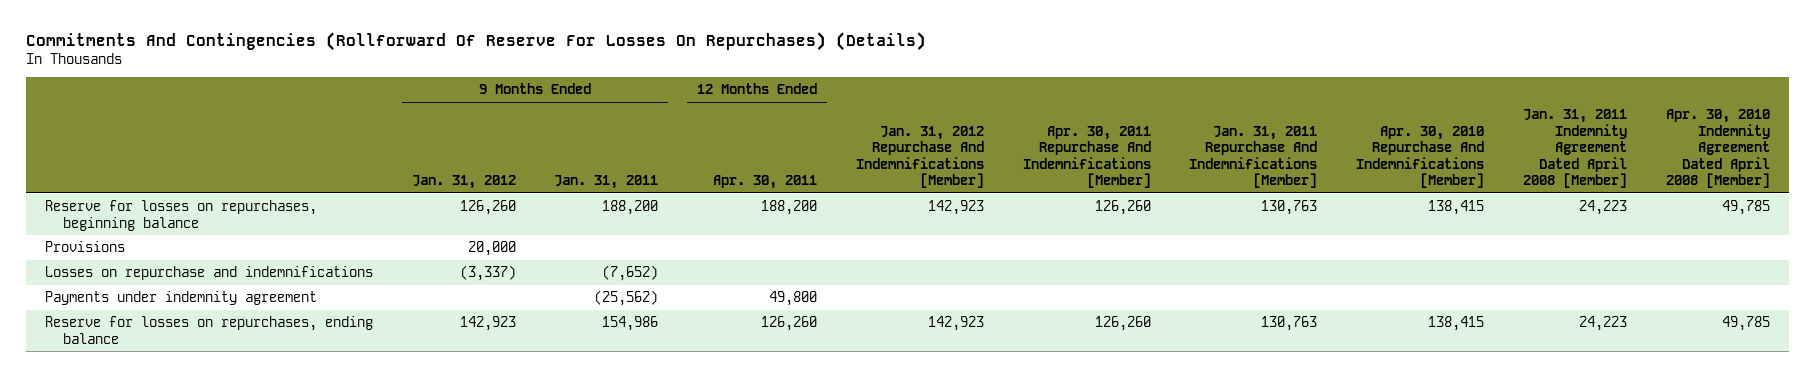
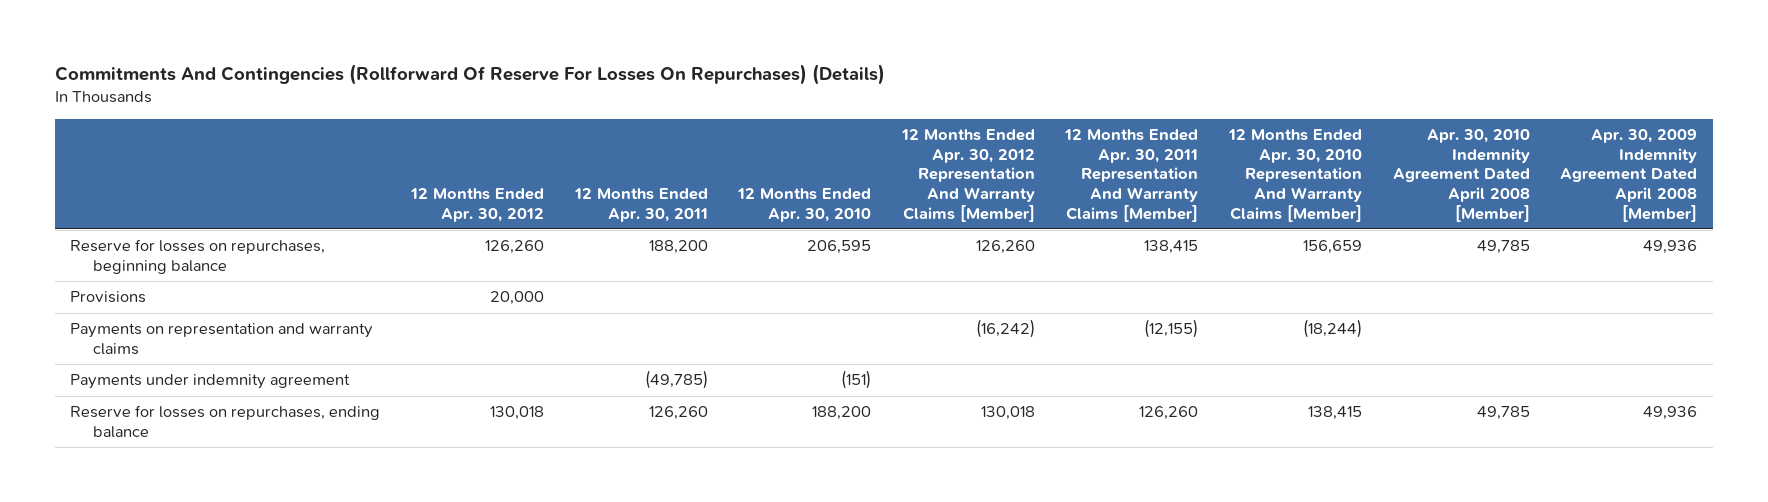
- | 9 Months Ended Jan. 31, 2012 | 9 Months Ended Jan. 31, 2011 | 12 Months Ended Apr. 30, 2011 | Jan. 31, 2012 Repurchase And Indemnifications [Member] | Apr. 30, 2011 Repurchase And Indemnifications [Member] | Jan. 31, 2011 Repurchase And Indemnifications [Member] | Apr. 30, 2010 Repurchase And Indemnifications [Member] | Jan. 31, 2011 Indemnity Agreement Dated April 2008 [Member] | Apr. 30, 2010 Indemnity Agreement Dated April 2008 [Member]
+ | 12 Months Ended Apr. 30, 2012 | 12 Months Ended Apr. 30, 2011 | 12 Months Ended Apr. 30, 2010 | 12 Months Ended Apr. 30, 2012 Representation And Warranty Claims [Member] | 12 Months Ended Apr. 30, 2011 Representation And Warranty Claims [Member] | 12 Months Ended Apr. 30, 2010 Representation And Warranty Claims [Member] | Apr. 30, 2010 Indemnity Agreement Dated April 2008 [Member] | Apr. 30, 2009 Indemnity Agreement Dated April 2008 [Member]
- Losses on repurchase and indemnifications | (3,337) | (7,652) | | | | | | |
- Payments under indemnity agreement | | (25,562) | 49,800 | | | | | |
+ Payments on representation and warranty claims | | | | (16,242) | (12,155) | (18,244) | |
+ Payments under indemnity agreement | | (49,785) | (151) | | | | |

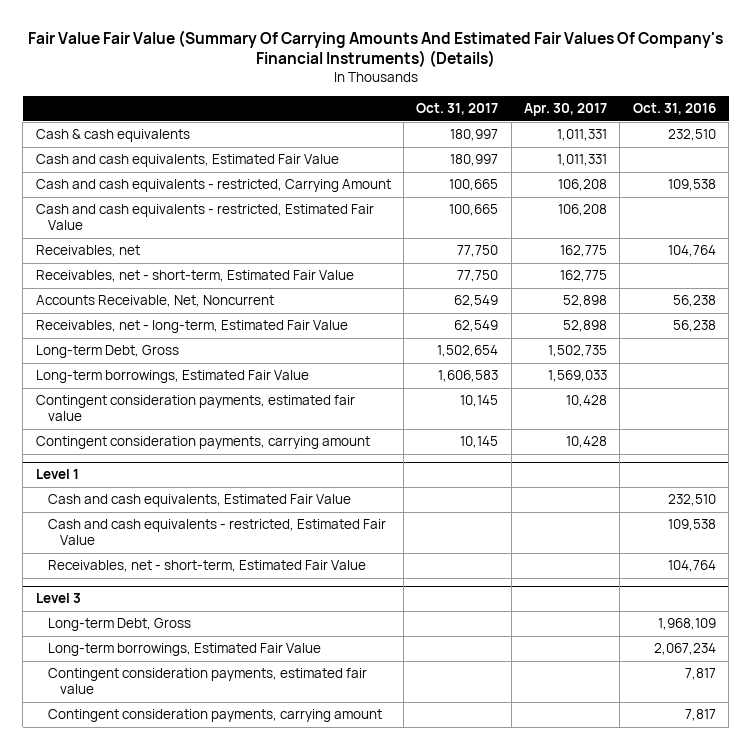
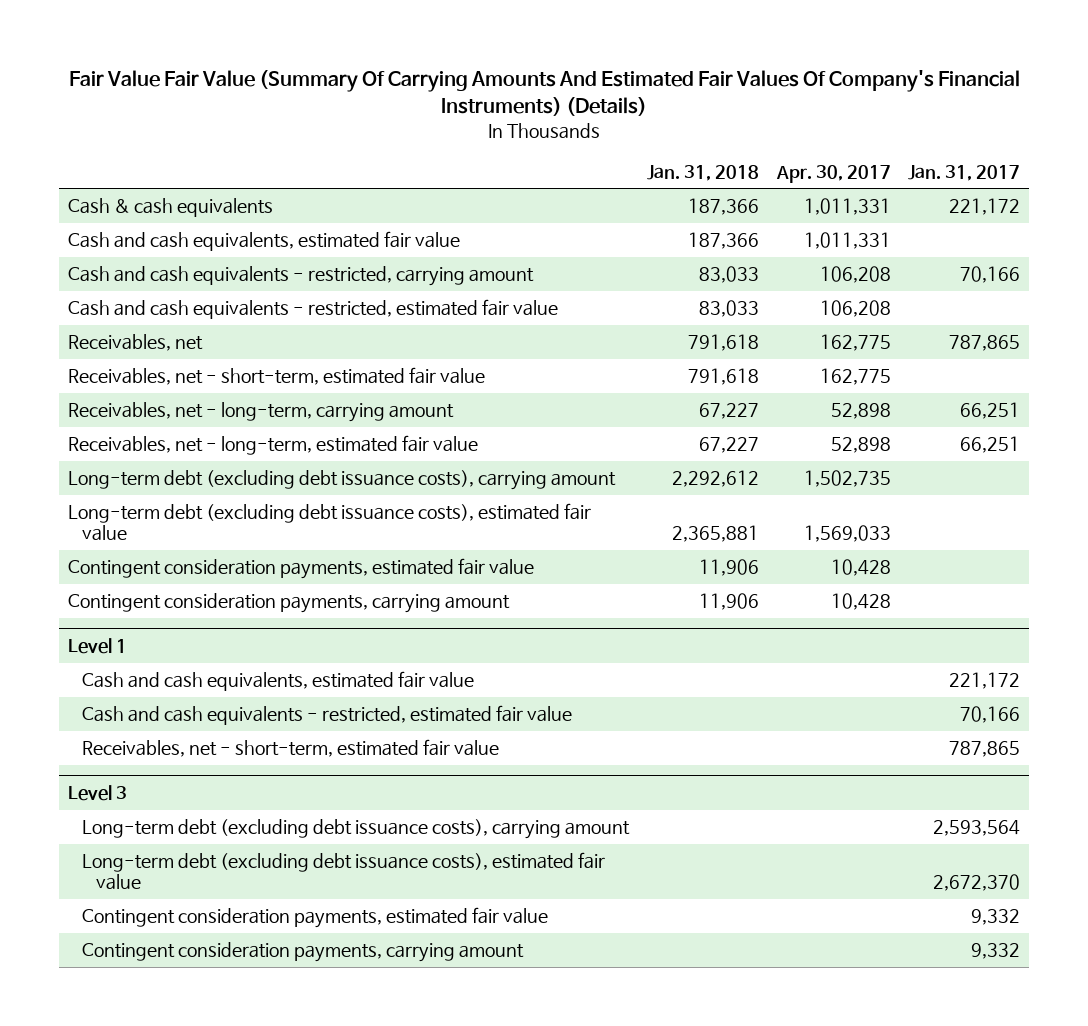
- | Oct. 31, 2017 | Apr. 30, 2017 | Oct. 31, 2016
+ | Jan. 31, 2018 | Apr. 30, 2017 | Jan. 31, 2017
- Cash and cash equivalents, Estimated Fair Value | 180,997 | 1,011,331 |
- Cash and cash equivalents - restricted, Carrying Amount | 100,665 | 106,208 | 109,538
- Cash and cash equivalents - restricted, Estimated Fair Value | 100,665 | 106,208 |
+ Cash and cash equivalents, estimated fair value | 187,366 | 1,011,331 |
+ Cash and cash equivalents - restricted, carrying amount | 83,033 | 106,208 | 70,166
+ Cash and cash equivalents - restricted, estimated fair value | 83,033 | 106,208 |
- Receivables, net - short-term, Estimated Fair Value | 77,750 | 162,775 |
- Accounts Receivable, Net, Noncurrent | 62,549 | 52,898 | 56,238
- Receivables, net - long-term, Estimated Fair Value | 62,549 | 52,898 | 56,238
- Long-term Debt, Gross | 1,502,654 | 1,502,735 |
- Long-term borrowings, Estimated Fair Value | 1,606,583 | 1,569,033 |
+ Receivables, net - short-term, estimated fair value | 791,618 | 162,775 |
+ Receivables, net - long-term, carrying amount | 67,227 | 52,898 | 66,251
+ Receivables, net - long-term, estimated fair value | 67,227 | 52,898 | 66,251
+ Long-term debt (excluding debt issuance costs), carrying amount | 2,292,612 | 1,502,735 |
+ Long-term debt (excluding debt issuance costs), estimated fair value | 2,365,881 | 1,569,033 |
@ Level 1
- Cash and cash equivalents, Estimated Fair Value | | | 232,510
- Cash and cash equivalents - restricted, Estimated Fair Value | | | 109,538
- Receivables, net - short-term, Estimated Fair Value | | | 104,764
+ Cash and cash equivalents, estimated fair value | | | 221,172
+ Cash and cash equivalents - restricted, estimated fair value | | | 70,166
+ Receivables, net - short-term, estimated fair value | | | 787,865
@ Level 3
- Long-term Debt, Gross | | | 1,968,109
- Long-term borrowings, Estimated Fair Value | | | 2,067,234
+ Long-term debt (excluding debt issuance costs), carrying amount | | | 2,593,564
+ Long-term debt (excluding debt issuance costs), estimated fair value | | | 2,672,370

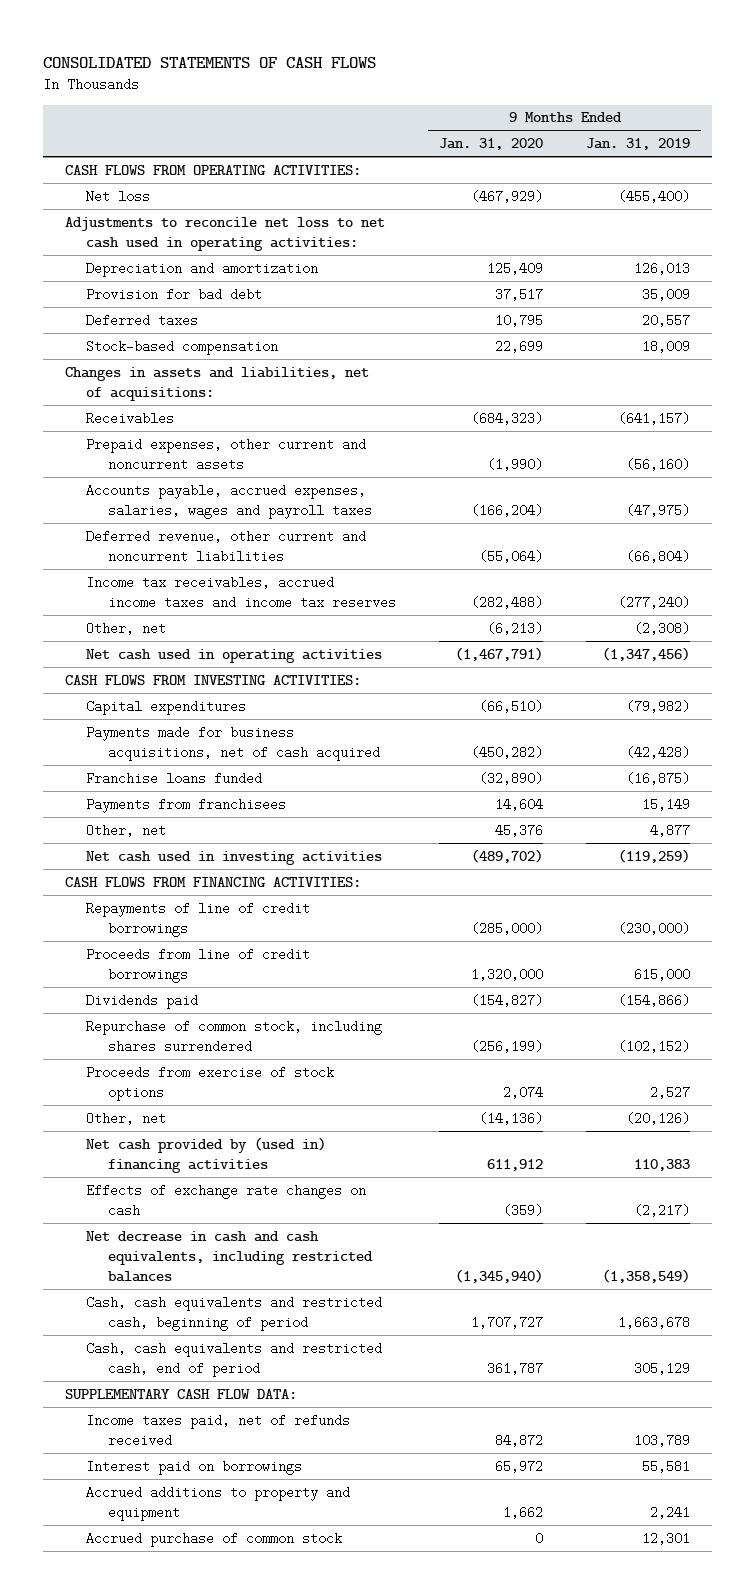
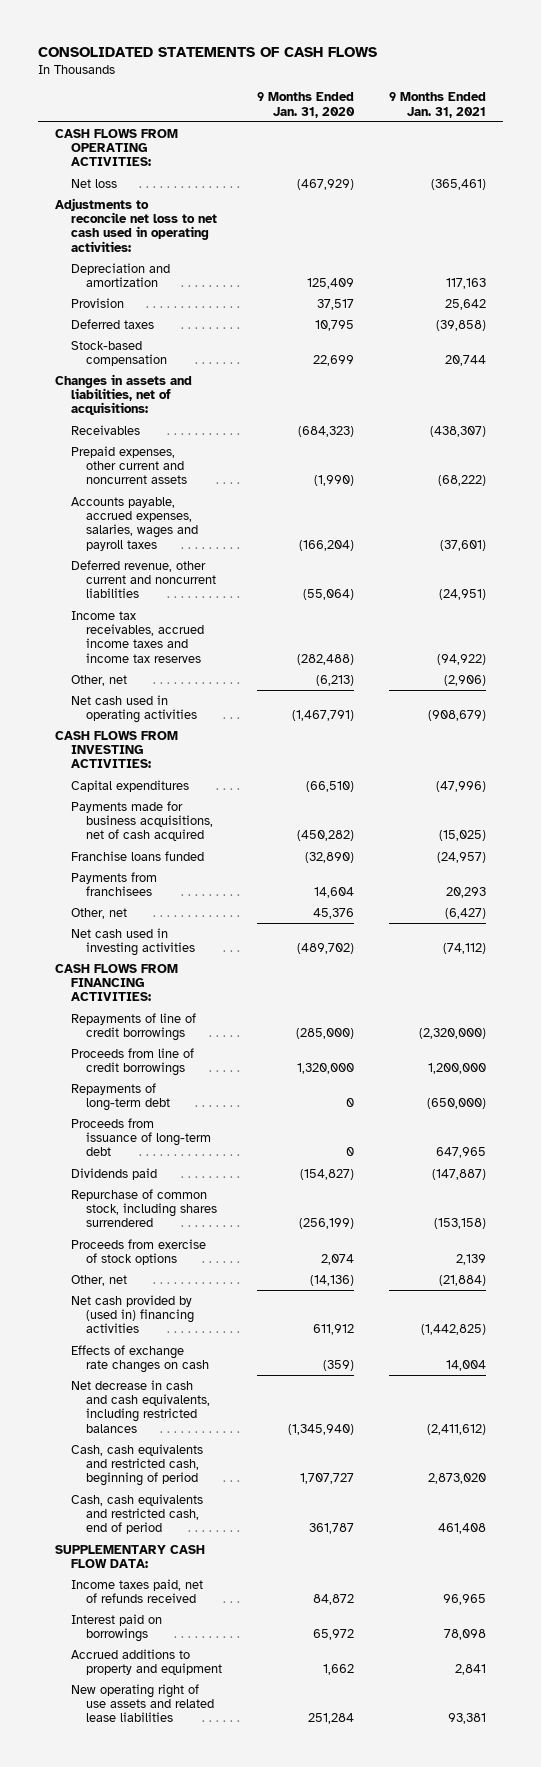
- | 9 Months Ended Jan. 31, 2020 | 9 Months Ended Jan. 31, 2019
+ | 9 Months Ended Jan. 31, 2020 | 9 Months Ended Jan. 31, 2021
- Provision for bad debt | 37,517 | 35,009
+ Provision | 37,517 | 25,642
+ Repayments of long-term debt | 0 | (650,000)
+ Proceeds from issuance of long-term debt | 0 | 647,965
- Accrued purchase of common stock | 0 | 12,301
+ New operating right of use assets and related lease liabilities | 251,284 | 93,381

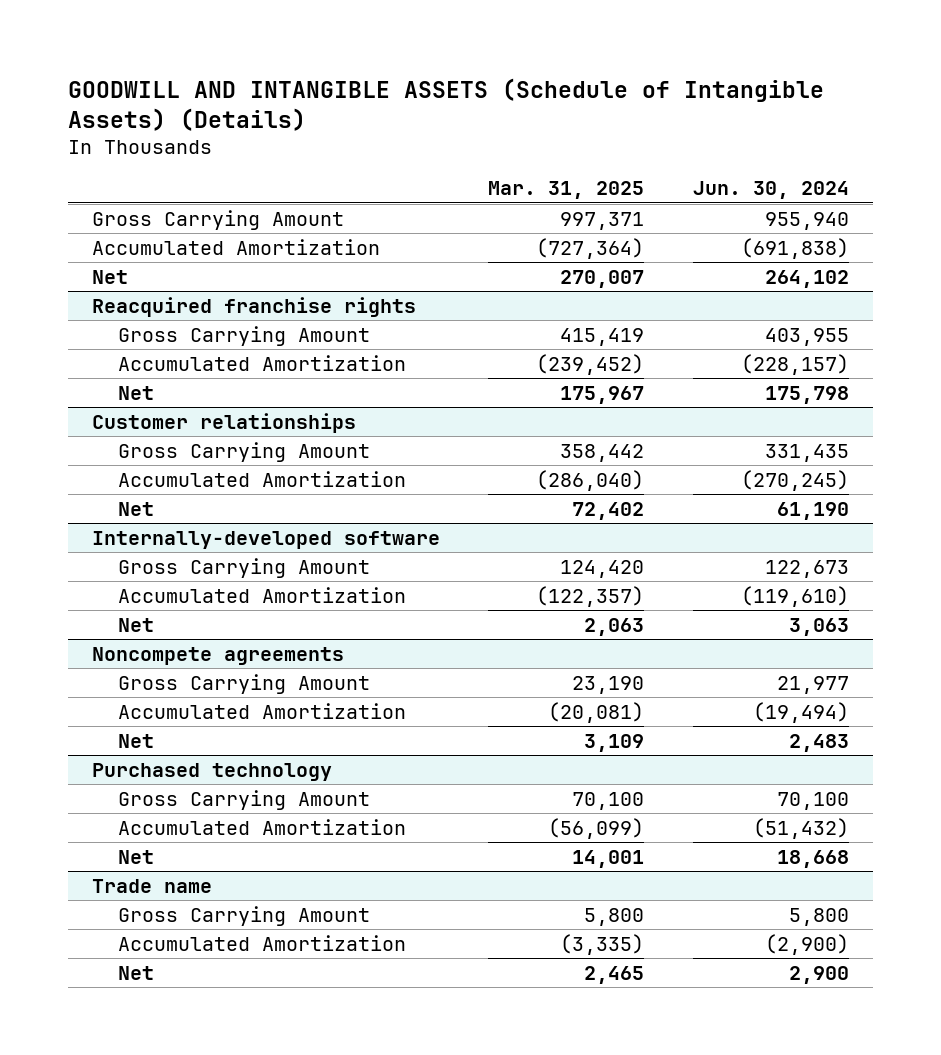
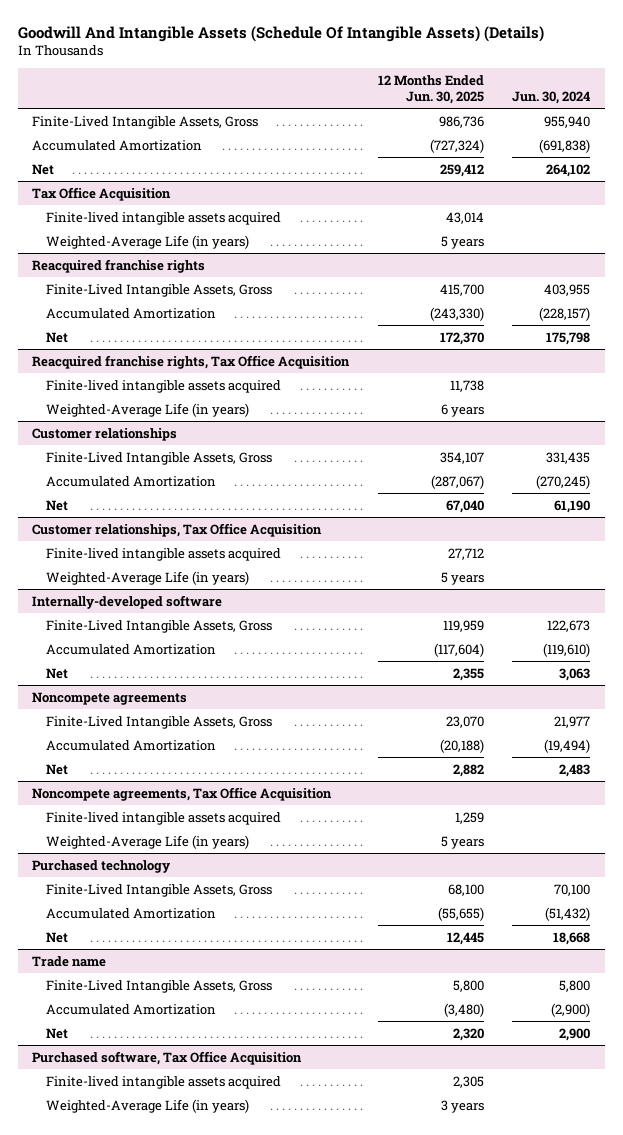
- GOODWILL AND INTANGIBLE ASSETS (Schedule of Intangible Assets) (Details)
+ Goodwill And Intangible Assets (Schedule Of Intangible Assets) (Details)
- | Mar. 31, 2025 | Jun. 30, 2024
+ | 12 Months Ended Jun. 30, 2025 | Jun. 30, 2024
- Gross Carrying Amount | 997,371 | 955,940
+ Finite-Lived Intangible Assets, Gross | 986,736 | 955,940
+ Tax Office Acquisition
+ Finite-lived intangible assets acquired | 43,014 |
+ Weighted-Average Life (in years) | 5 years |
@ Reacquired franchise rights
- Gross Carrying Amount | 415,419 | 403,955
+ Finite-Lived Intangible Assets, Gross | 415,700 | 403,955
+ Reacquired franchise rights, Tax Office Acquisition
+ Finite-lived intangible assets acquired | 11,738 |
+ Weighted-Average Life (in years) | 6 years |
@ Customer relationships
- Gross Carrying Amount | 358,442 | 331,435
+ Finite-Lived Intangible Assets, Gross | 354,107 | 331,435
+ Customer relationships, Tax Office Acquisition
+ Finite-lived intangible assets acquired | 27,712 |
+ Weighted-Average Life (in years) | 5 years |
@ Internally-developed software
- Gross Carrying Amount | 124,420 | 122,673
+ Finite-Lived Intangible Assets, Gross | 119,959 | 122,673
@ Noncompete agreements
- Gross Carrying Amount | 23,190 | 21,977
+ Finite-Lived Intangible Assets, Gross | 23,070 | 21,977
+ Noncompete agreements, Tax Office Acquisition
+ Finite-lived intangible assets acquired | 1,259 |
+ Weighted-Average Life (in years) | 5 years |
@ Purchased technology
- Gross Carrying Amount | 70,100 | 70,100
+ Finite-Lived Intangible Assets, Gross | 68,100 | 70,100
@ Trade name
- Gross Carrying Amount | 5,800 | 5,800
+ Finite-Lived Intangible Assets, Gross | 5,800 | 5,800
+ Purchased software, Tax Office Acquisition
+ Finite-lived intangible assets acquired | 2,305 |
+ Weighted-Average Life (in years) | 3 years |

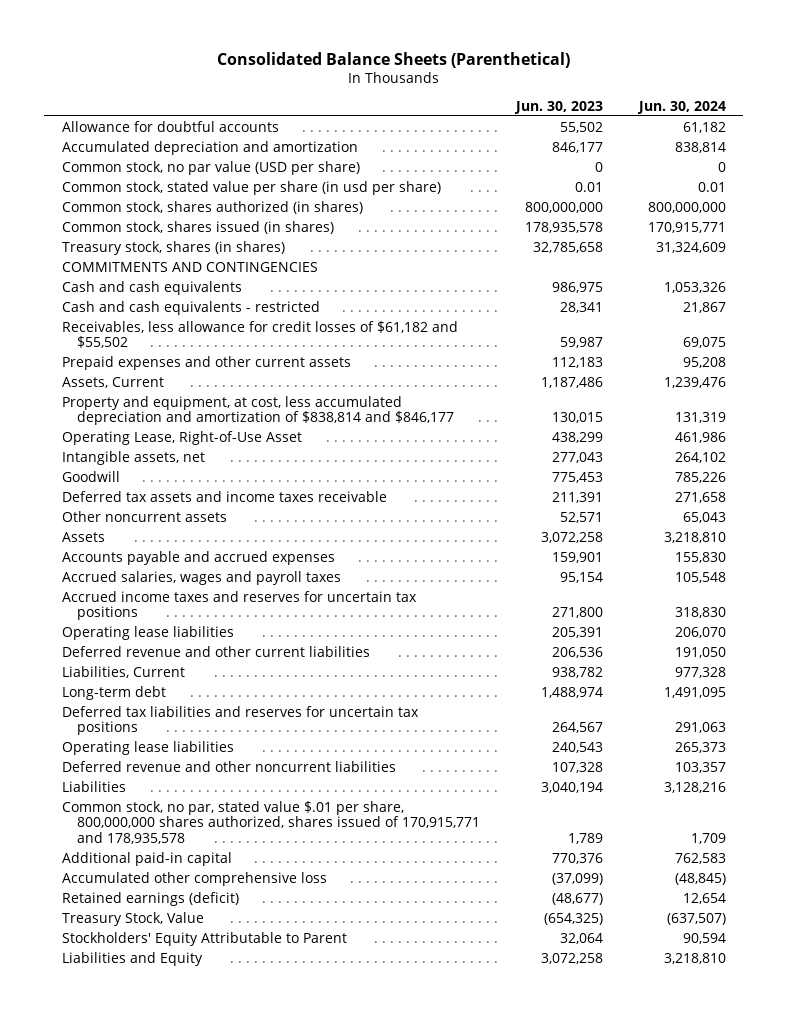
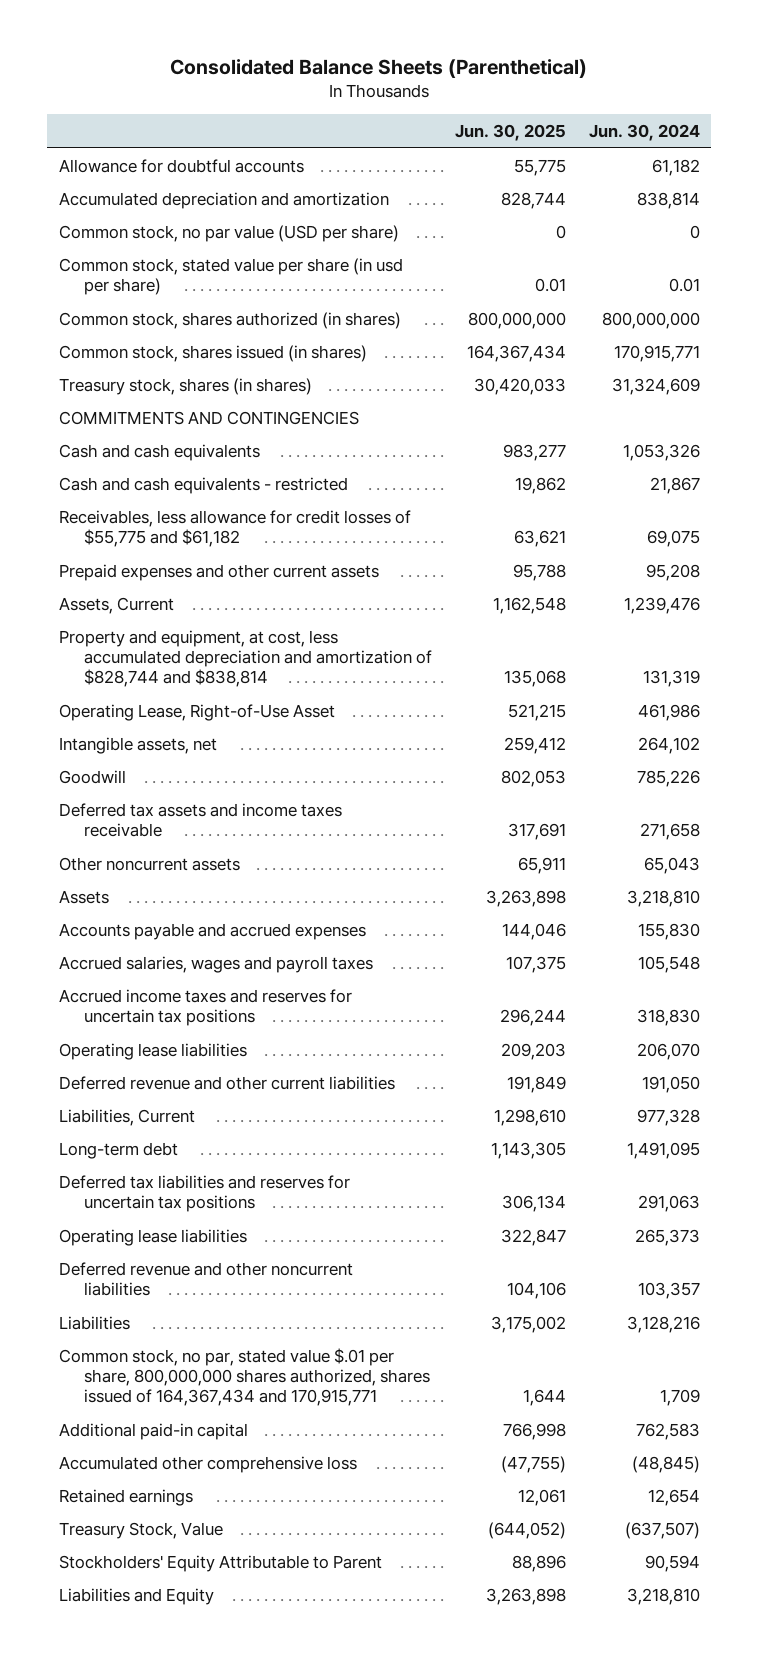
- | Jun. 30, 2023 | Jun. 30, 2024
+ | Jun. 30, 2025 | Jun. 30, 2024
- Receivables, less allowance for credit losses of $61,182 and $55,502 | 59,987 | 69,075
+ Receivables, less allowance for credit losses of $55,775 and $61,182 | 63,621 | 69,075
- Property and equipment, at cost, less accumulated depreciation and amortization of $838,814 and $846,177 | 130,015 | 131,319
+ Property and equipment, at cost, less accumulated depreciation and amortization of $828,744 and $838,814 | 135,068 | 131,319
- Common stock, no par, stated value $.01 per share, 800,000,000 shares authorized, shares issued of 170,915,771 and 178,935,578 | 1,789 | 1,709
+ Common stock, no par, stated value $.01 per share, 800,000,000 shares authorized, shares issued of 164,367,434 and 170,915,771 | 1,644 | 1,709
- Retained earnings (deficit) | (48,677) | 12,654
+ Retained earnings | 12,061 | 12,654

